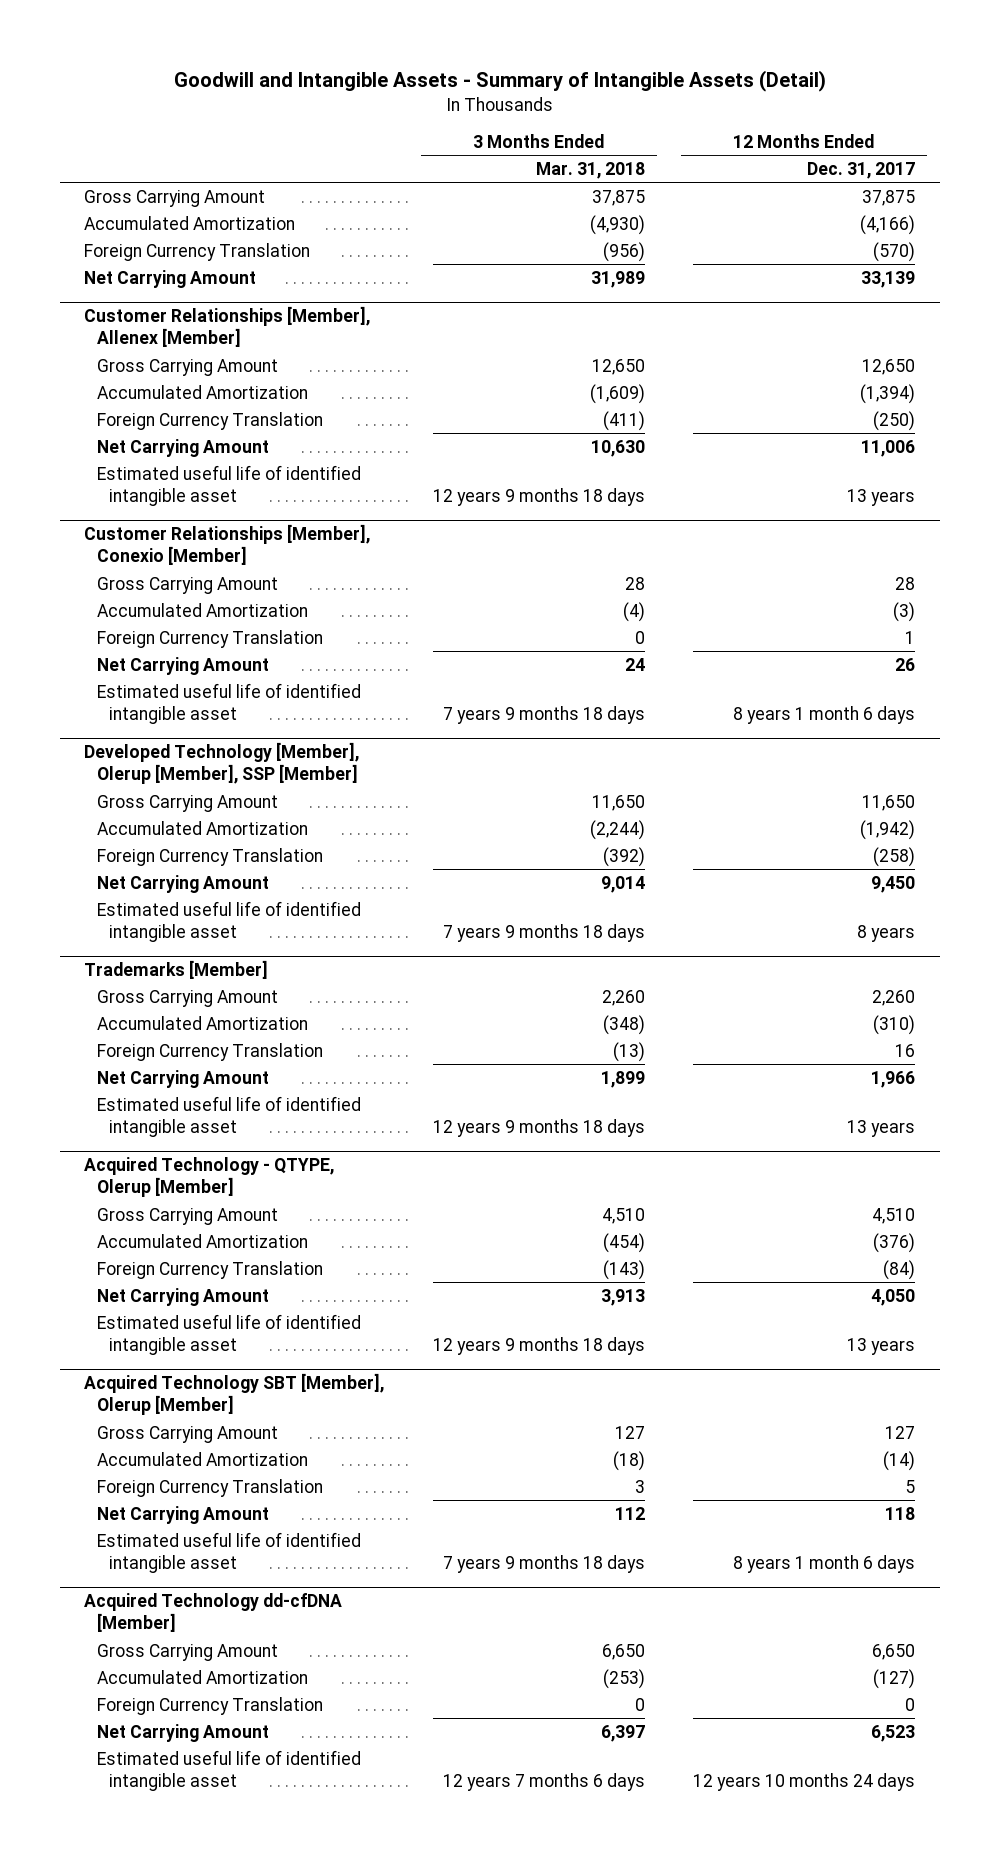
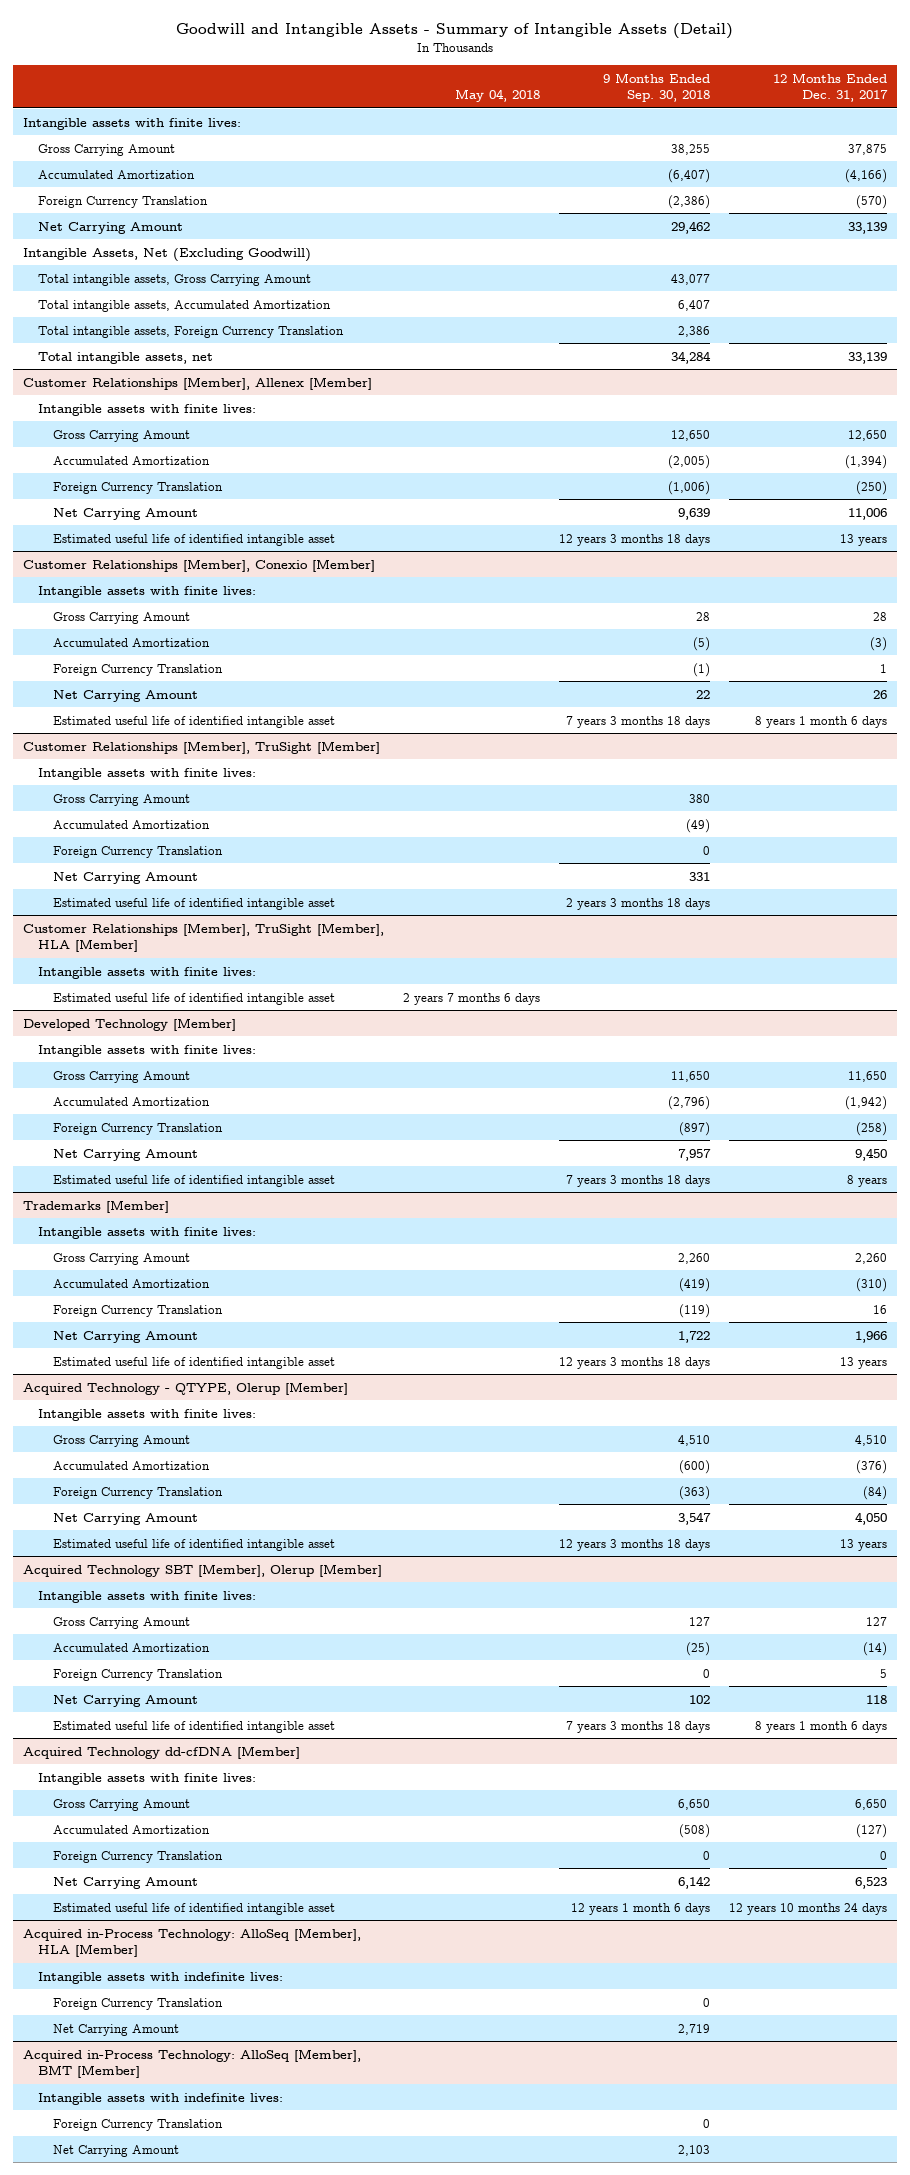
- | 3 Months Ended Mar. 31, 2018 | 12 Months Ended Dec. 31, 2017
+ | May 04, 2018 | 9 Months Ended Sep. 30, 2018 | 12 Months Ended Dec. 31, 2017
+ Intangible assets with finite lives:
+ Intangible Assets, Net (Excluding Goodwill)
+ Total intangible assets, Gross Carrying Amount | | 43,077 |
+ Total intangible assets, Accumulated Amortization | | 6,407 |
+ Total intangible assets, Foreign Currency Translation | | 2,386 |
+ Total intangible assets, net | | 34,284 | 33,139
@ Customer Relationships [Member], Allenex [Member]
+ Intangible assets with finite lives:
@ Customer Relationships [Member], Conexio [Member]
+ Intangible assets with finite lives:
- Developed Technology [Member], Olerup [Member], SSP [Member]
+ Customer Relationships [Member], TruSight [Member]
+ Intangible assets with finite lives:
+ Gross Carrying Amount | | 380 |
+ Accumulated Amortization | | (49) |
+ Foreign Currency Translation | | 0 |
+ Net Carrying Amount | | 331 |
+ Estimated useful life of identified intangible asset | | 2 years 3 months 18 days |
+ Customer Relationships [Member], TruSight [Member], HLA [Member]
+ Intangible assets with finite lives:
+ Estimated useful life of identified intangible asset | 2 years 7 months 6 days | |
+ Developed Technology [Member]
+ Intangible assets with finite lives:
@ Trademarks [Member]
+ Intangible assets with finite lives:
@ Acquired Technology - QTYPE, Olerup [Member]
+ Intangible assets with finite lives:
@ Acquired Technology SBT [Member], Olerup [Member]
+ Intangible assets with finite lives:
@ Acquired Technology dd-cfDNA [Member]
+ Intangible assets with finite lives:
+ Acquired in-Process Technology: AlloSeq [Member], HLA [Member]
+ Intangible assets with indefinite lives:
+ Foreign Currency Translation | | 0 |
+ Net Carrying Amount | | 2,719 |
+ Acquired in-Process Technology: AlloSeq [Member], BMT [Member]
+ Intangible assets with indefinite lives:
+ Foreign Currency Translation | | 0 |
+ Net Carrying Amount | | 2,103 |

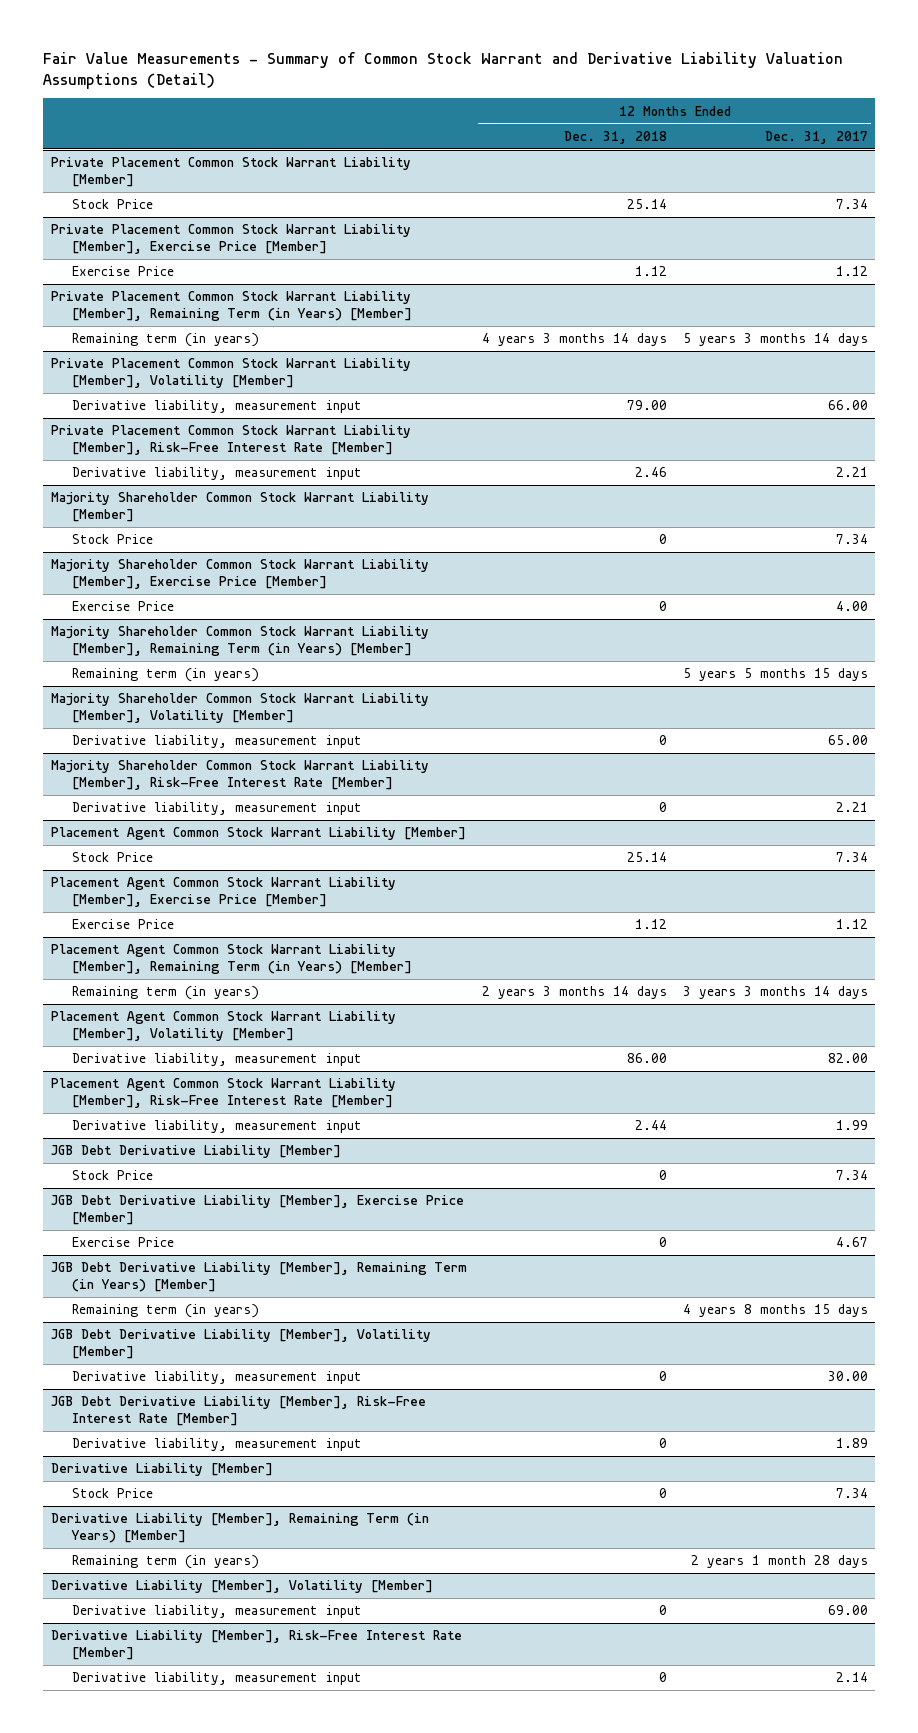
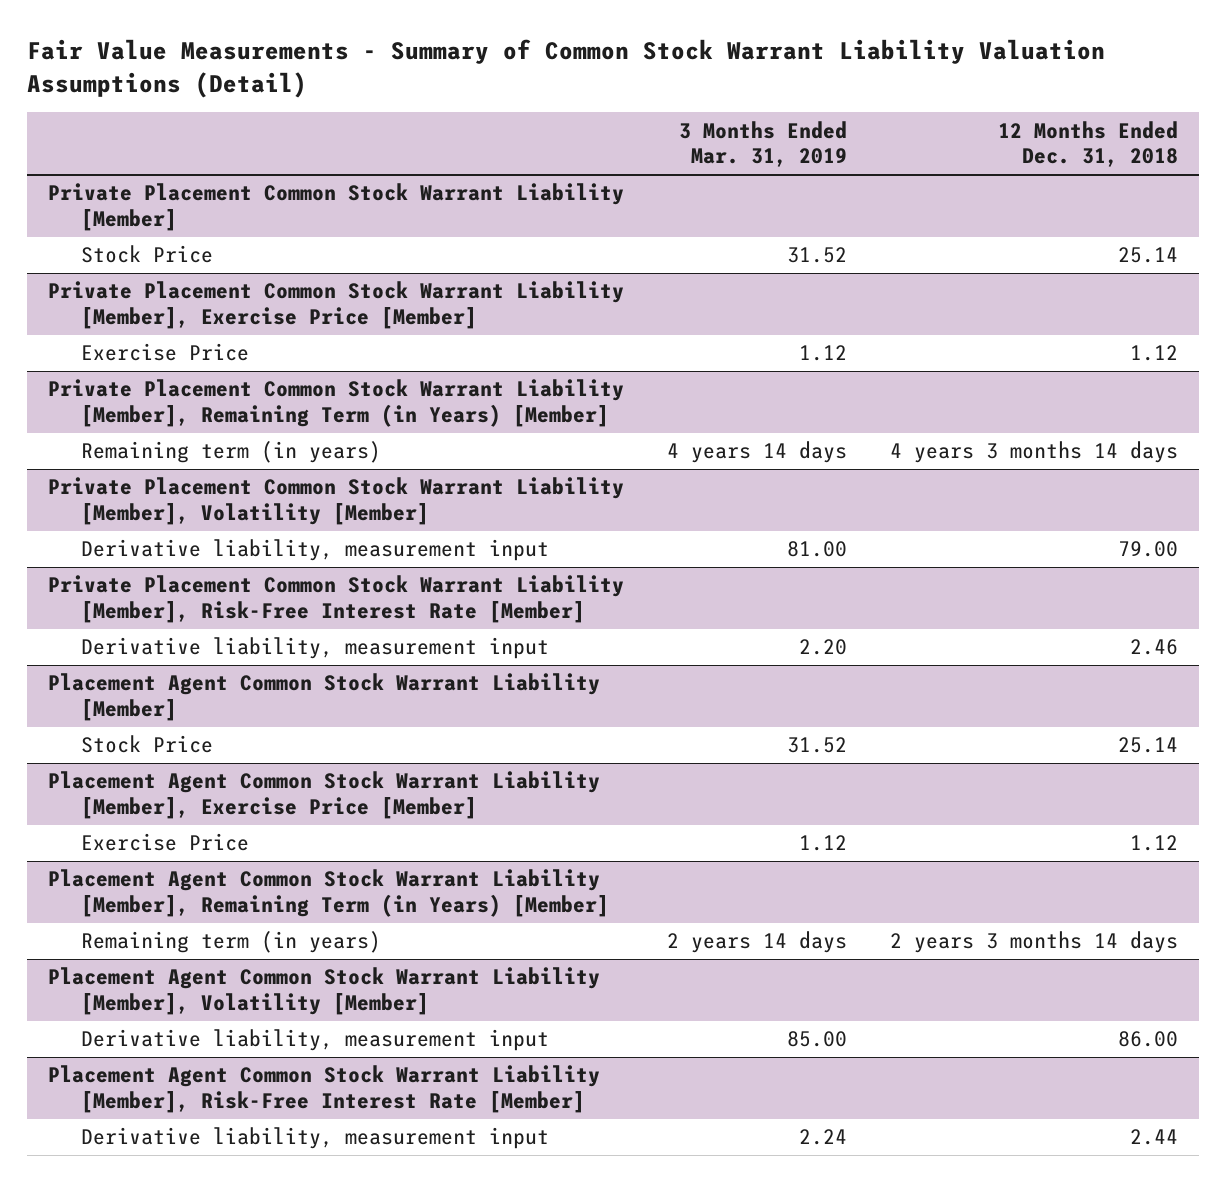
- Fair Value Measurements - Summary of Common Stock Warrant and Derivative Liability Valuation Assumptions (Detail)
+ Fair Value Measurements - Summary of Common Stock Warrant Liability Valuation Assumptions (Detail)
- | 12 Months Ended Dec. 31, 2018 | 12 Months Ended Dec. 31, 2017
+ | 3 Months Ended Mar. 31, 2019 | 12 Months Ended Dec. 31, 2018
- Majority Shareholder Common Stock Warrant Liability [Member]
- Stock Price | 0 | 7.34
- Majority Shareholder Common Stock Warrant Liability [Member], Exercise Price [Member]
- Exercise Price | 0 | 4.00
- Majority Shareholder Common Stock Warrant Liability [Member], Remaining Term (in Years) [Member]
- Remaining term (in years) | | 5 years 5 months 15 days
- Majority Shareholder Common Stock Warrant Liability [Member], Volatility [Member]
- Derivative liability, measurement input | 0 | 65.00
- Majority Shareholder Common Stock Warrant Liability [Member], Risk-Free Interest Rate [Member]
- Derivative liability, measurement input | 0 | 2.21
- JGB Debt Derivative Liability [Member]
- Stock Price | 0 | 7.34
- JGB Debt Derivative Liability [Member], Exercise Price [Member]
- Exercise Price | 0 | 4.67
- JGB Debt Derivative Liability [Member], Remaining Term (in Years) [Member]
- Remaining term (in years) | | 4 years 8 months 15 days
- JGB Debt Derivative Liability [Member], Volatility [Member]
- Derivative liability, measurement input | 0 | 30.00
- JGB Debt Derivative Liability [Member], Risk-Free Interest Rate [Member]
- Derivative liability, measurement input | 0 | 1.89
- Derivative Liability [Member]
- Stock Price | 0 | 7.34
- Derivative Liability [Member], Remaining Term (in Years) [Member]
- Remaining term (in years) | | 2 years 1 month 28 days
- Derivative Liability [Member], Volatility [Member]
- Derivative liability, measurement input | 0 | 69.00
- Derivative Liability [Member], Risk-Free Interest Rate [Member]
- Derivative liability, measurement input | 0 | 2.14

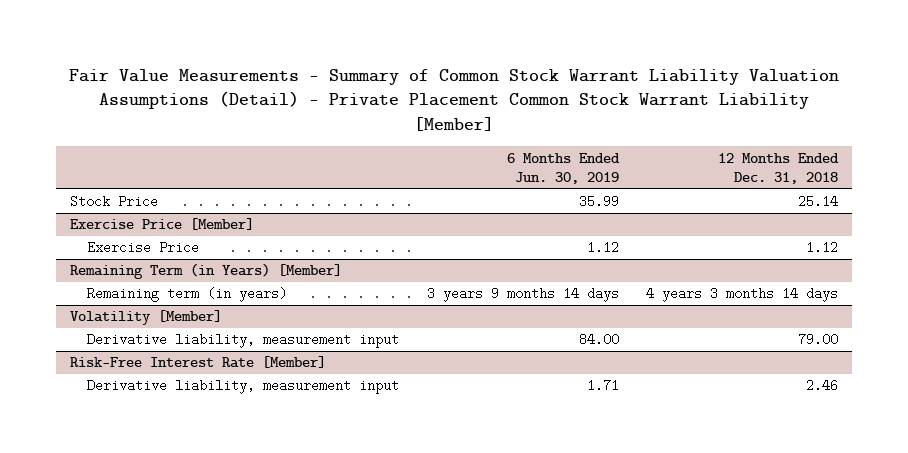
- Fair Value Measurements - Summary of Common Stock Warrant Liability Valuation Assumptions (Detail)
+ Fair Value Measurements - Summary of Common Stock Warrant Liability Valuation Assumptions (Detail) - Private Placement Common Stock Warrant Liability [Member]
- | 3 Months Ended Mar. 31, 2019 | 12 Months Ended Dec. 31, 2018
+ | 6 Months Ended Jun. 30, 2019 | 12 Months Ended Dec. 31, 2018
- Private Placement Common Stock Warrant Liability [Member]
- Private Placement Common Stock Warrant Liability [Member], Exercise Price [Member]
+ Exercise Price [Member]
- Private Placement Common Stock Warrant Liability [Member], Remaining Term (in Years) [Member]
+ Remaining Term (in Years) [Member]
- Private Placement Common Stock Warrant Liability [Member], Volatility [Member]
+ Volatility [Member]
- Private Placement Common Stock Warrant Liability [Member], Risk-Free Interest Rate [Member]
+ Risk-Free Interest Rate [Member]
- Placement Agent Common Stock Warrant Liability [Member]
- Stock Price | 31.52 | 25.14
- Placement Agent Common Stock Warrant Liability [Member], Exercise Price [Member]
- Exercise Price | 1.12 | 1.12
- Placement Agent Common Stock Warrant Liability [Member], Remaining Term (in Years) [Member]
- Remaining term (in years) | 2 years 14 days | 2 years 3 months 14 days
- Placement Agent Common Stock Warrant Liability [Member], Volatility [Member]
- Derivative liability, measurement input | 85.00 | 86.00
- Placement Agent Common Stock Warrant Liability [Member], Risk-Free Interest Rate [Member]
- Derivative liability, measurement input | 2.24 | 2.44

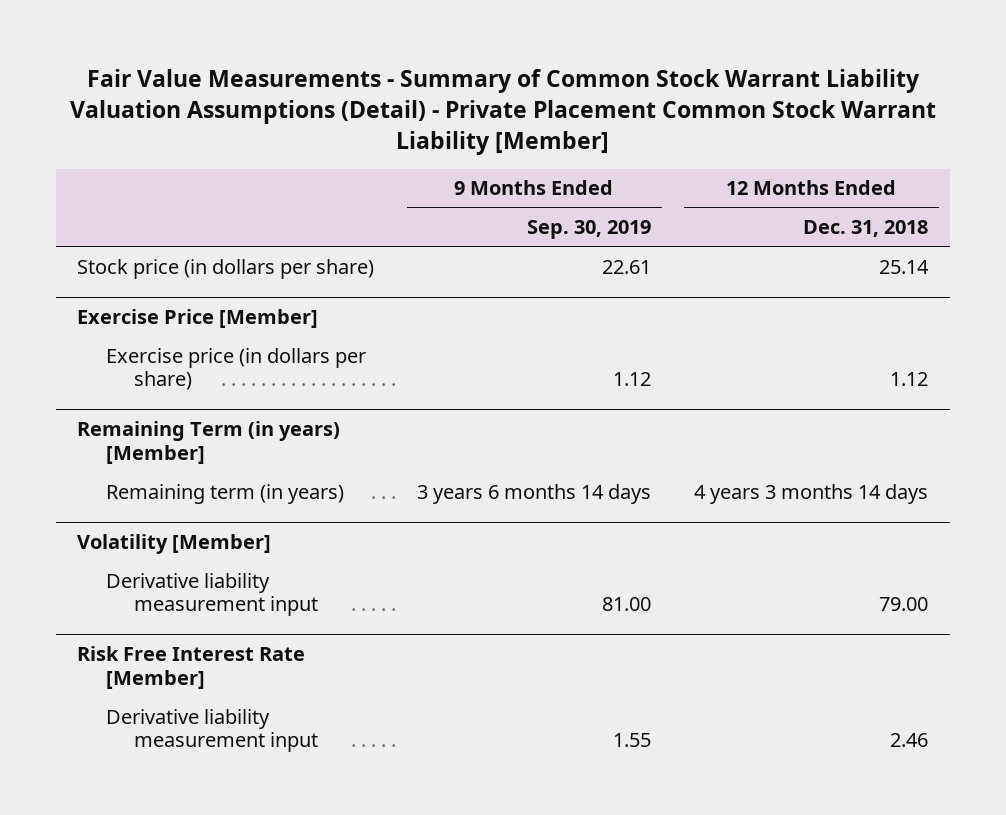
- | 6 Months Ended Jun. 30, 2019 | 12 Months Ended Dec. 31, 2018
+ | 9 Months Ended Sep. 30, 2019 | 12 Months Ended Dec. 31, 2018
- Stock Price | 35.99 | 25.14
+ Stock price (in dollars per share) | 22.61 | 25.14
@ Exercise Price [Member]
- Exercise Price | 1.12 | 1.12
- Remaining Term (in Years) [Member]
@ Exercise Price [Member]
+ Exercise price (in dollars per share) | 1.12 | 1.12
+ Remaining Term (in years) [Member]
@ Volatility [Member]
- Derivative liability, measurement input | 84.00 | 79.00
- Risk-Free Interest Rate [Member]
- Derivative liability, measurement input | 1.71 | 2.46
@ Volatility [Member]
+ Derivative liability measurement input | 81.00 | 79.00
+ Risk Free Interest Rate [Member]
+ Derivative liability measurement input | 1.55 | 2.46

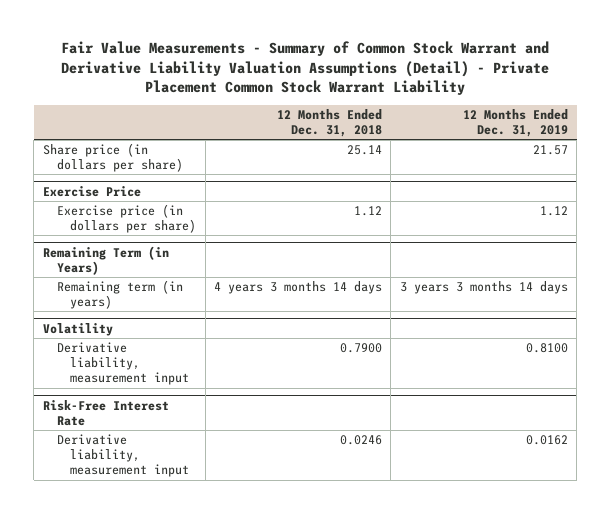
- Fair Value Measurements - Summary of Common Stock Warrant Liability Valuation Assumptions (Detail) - Private Placement Common Stock Warrant Liability [Member]
+ Fair Value Measurements - Summary of Common Stock Warrant and Derivative Liability Valuation Assumptions (Detail) - Private Placement Common Stock Warrant Liability
- | 9 Months Ended Sep. 30, 2019 | 12 Months Ended Dec. 31, 2018
+ | 12 Months Ended Dec. 31, 2018 | 12 Months Ended Dec. 31, 2019
- Stock price (in dollars per share) | 22.61 | 25.14
- Exercise Price [Member]
+ Share price (in dollars per share) | 25.14 | 21.57
+ Exercise Price
- Remaining Term (in years) [Member]
+ Remaining Term (in Years)
- Volatility [Member]
- Derivative liability measurement input | 81.00 | 79.00
- Risk Free Interest Rate [Member]
- Derivative liability measurement input | 1.55 | 2.46
+ Volatility
+ Derivative liability, measurement input | 0.7900 | 0.8100
+ Risk-Free Interest Rate
+ Derivative liability, measurement input | 0.0246 | 0.0162

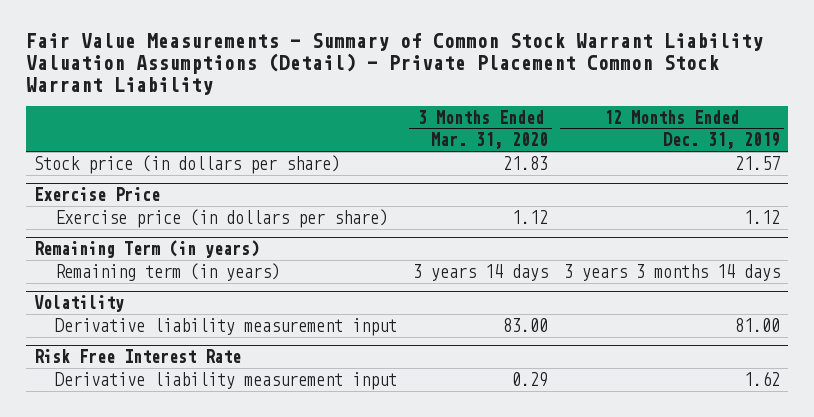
- Fair Value Measurements - Summary of Common Stock Warrant and Derivative Liability Valuation Assumptions (Detail) - Private Placement Common Stock Warrant Liability
+ Fair Value Measurements - Summary of Common Stock Warrant Liability Valuation Assumptions (Detail) - Private Placement Common Stock Warrant Liability
- | 12 Months Ended Dec. 31, 2018 | 12 Months Ended Dec. 31, 2019
+ | 3 Months Ended Mar. 31, 2020 | 12 Months Ended Dec. 31, 2019
- Share price (in dollars per share) | 25.14 | 21.57
+ Stock price (in dollars per share) | 21.83 | 21.57
- Remaining Term (in Years)
+ Remaining Term (in years)
@ Volatility
- Derivative liability, measurement input | 0.7900 | 0.8100
- Risk-Free Interest Rate
- Derivative liability, measurement input | 0.0246 | 0.0162
@ Volatility
+ Derivative liability measurement input | 83.00 | 81.00
+ Risk Free Interest Rate
+ Derivative liability measurement input | 0.29 | 1.62

